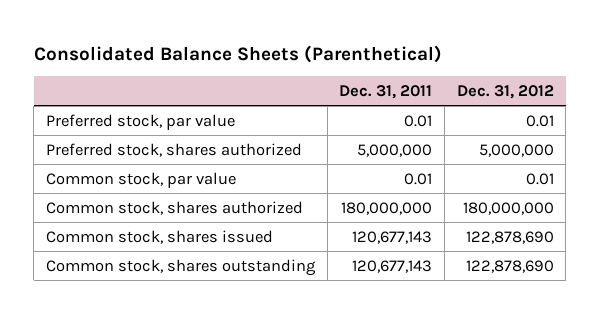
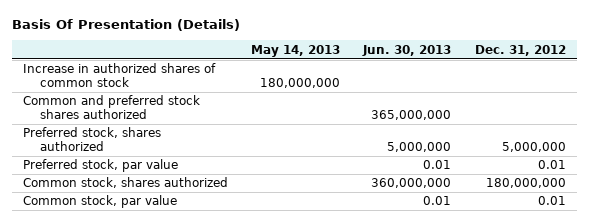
- Consolidated Balance Sheets (Parenthetical)
+ Basis Of Presentation (Details)
- | Dec. 31, 2011 | Dec. 31, 2012
+ | May 14, 2013 | Jun. 30, 2013 | Dec. 31, 2012
+ Increase in authorized shares of common stock | 180,000,000 | |
+ Common and preferred stock shares authorized | | 365,000,000 |
moved down: Preferred stock, par value | | 0.01 | 0.01
- Common stock, shares issued | 120,677,143 | 122,878,690
- Common stock, shares outstanding | 120,677,143 | 122,878,690
moved down: Common stock, par value | | 0.01 | 0.01

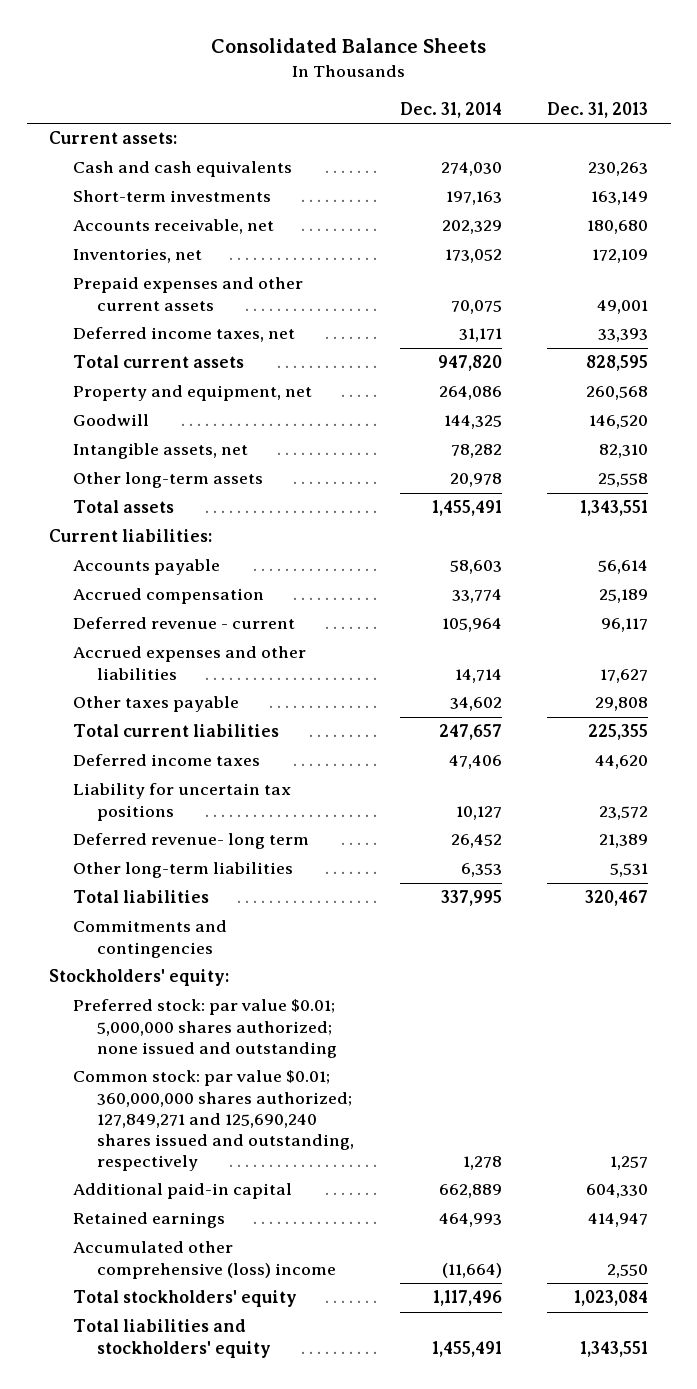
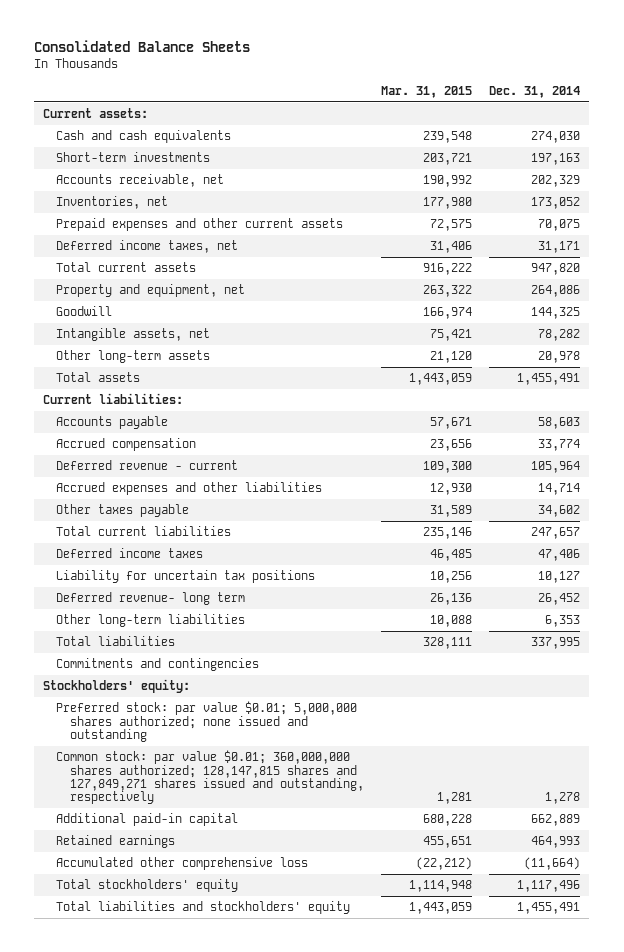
- | Dec. 31, 2014 | Dec. 31, 2013
+ | Mar. 31, 2015 | Dec. 31, 2014
- Common stock: par value $0.01; 360,000,000 shares authorized; 127,849,271 and 125,690,240 shares issued and outstanding, respectively | 1,278 | 1,257
+ Common stock: par value $0.01; 360,000,000 shares authorized; 128,147,815 shares and 127,849,271 shares issued and outstanding, respectively | 1,281 | 1,278
- Accumulated other comprehensive (loss) income | (11,664) | 2,550
+ Accumulated other comprehensive loss | (22,212) | (11,664)

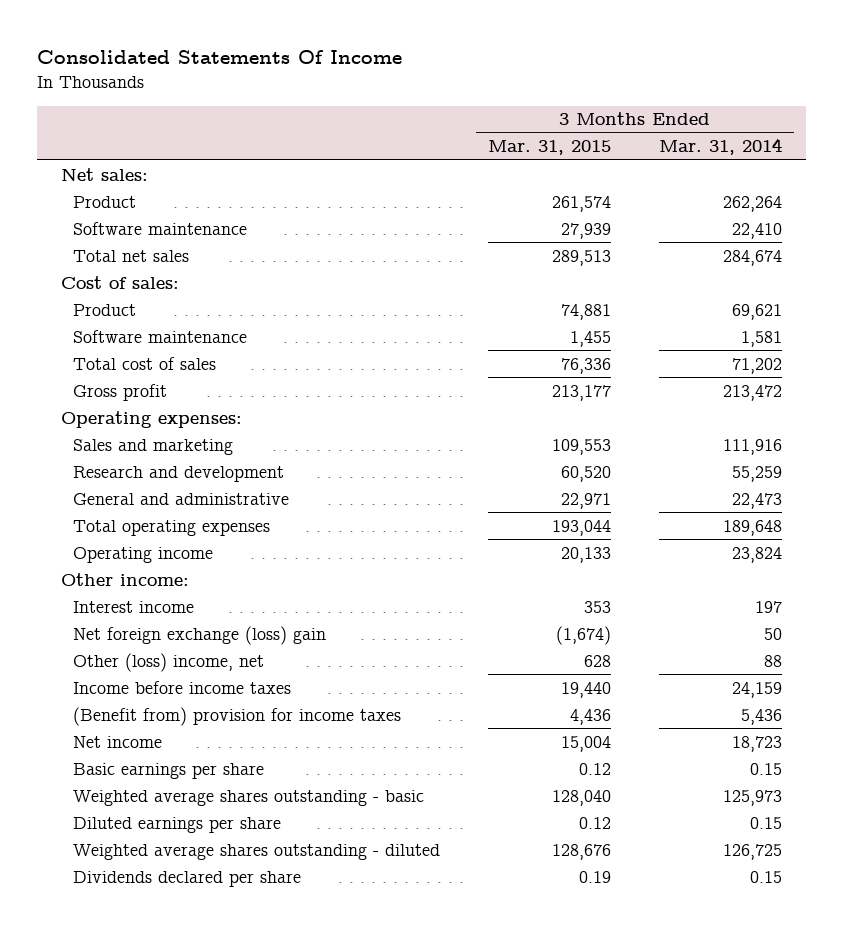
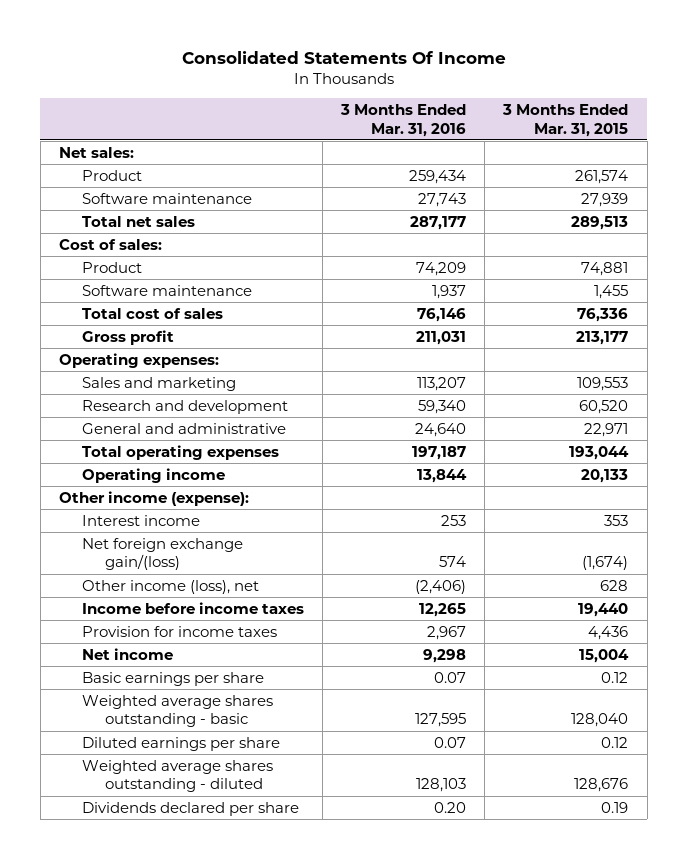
- | 3 Months Ended Mar. 31, 2015 | 3 Months Ended Mar. 31, 2014
+ | 3 Months Ended Mar. 31, 2016 | 3 Months Ended Mar. 31, 2015
- Other income:
+ Other income (expense):
- Net foreign exchange (loss) gain | (1,674) | 50
- Other (loss) income, net | 628 | 88
+ Net foreign exchange gain/(loss) | 574 | (1,674)
+ Other income (loss), net | (2,406) | 628
- (Benefit from) provision for income taxes | 4,436 | 5,436
+ Provision for income taxes | 2,967 | 4,436

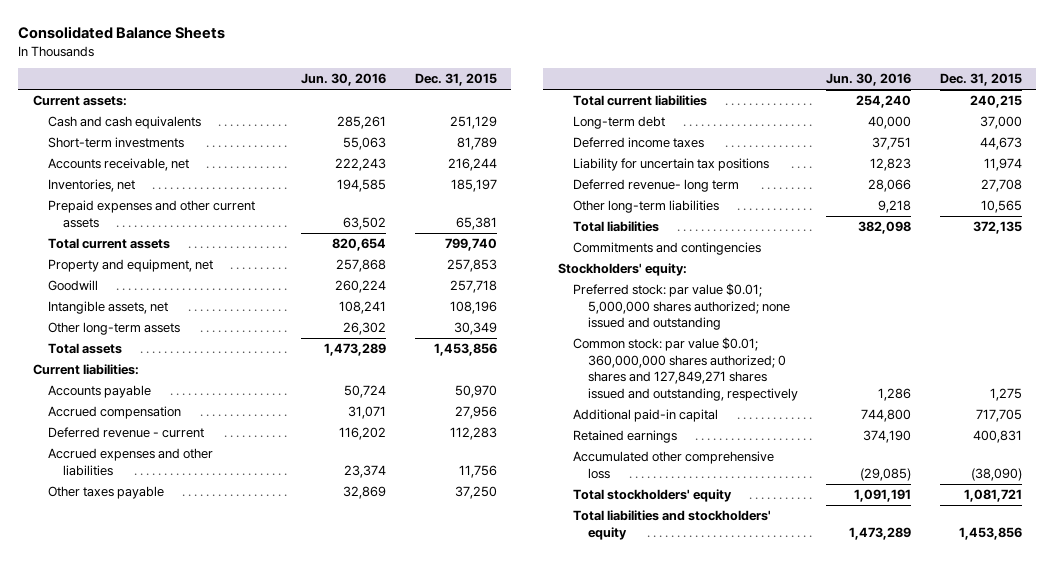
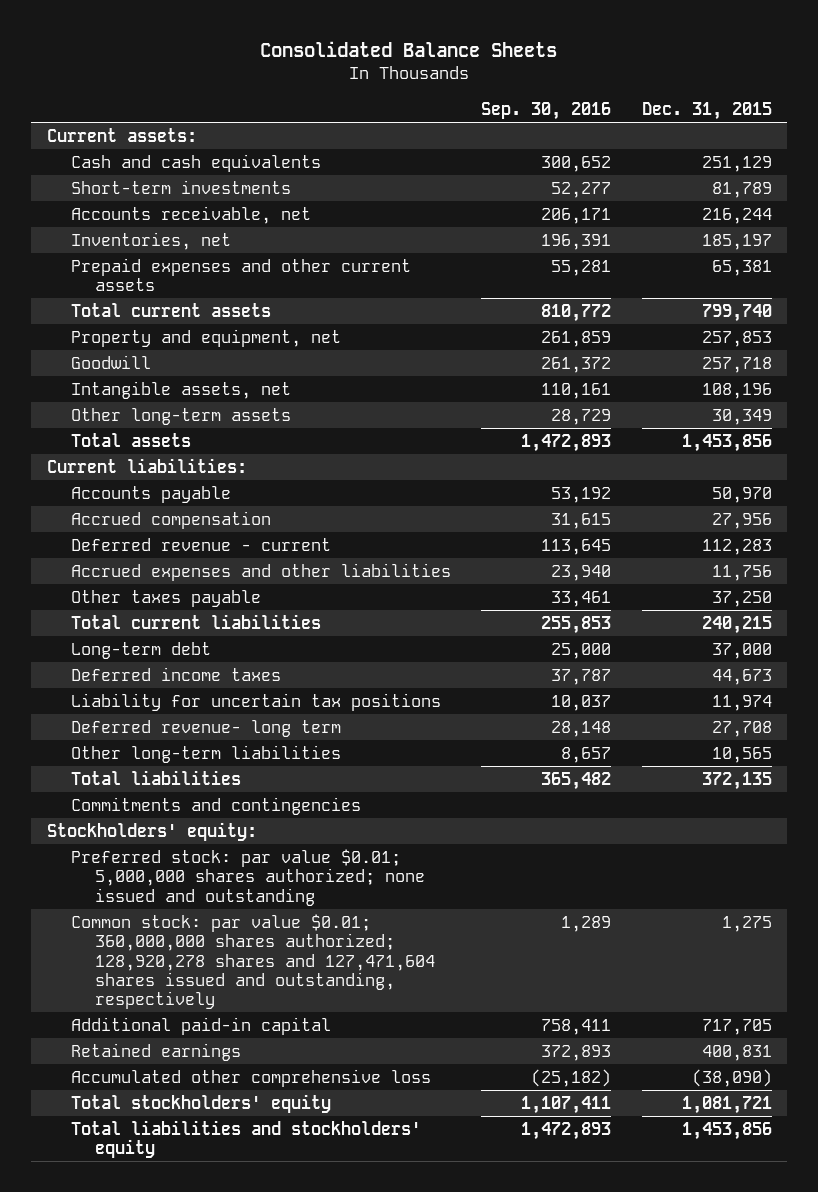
- | Jun. 30, 2016 | Dec. 31, 2015
+ | Sep. 30, 2016 | Dec. 31, 2015
- Common stock: par value $0.01; 360,000,000 shares authorized; 0 shares and 127,849,271 shares issued and outstanding, respectively | 1,286 | 1,275
+ Common stock: par value $0.01; 360,000,000 shares authorized; 128,920,278 shares and 127,471,604 shares issued and outstanding, respectively | 1,289 | 1,275

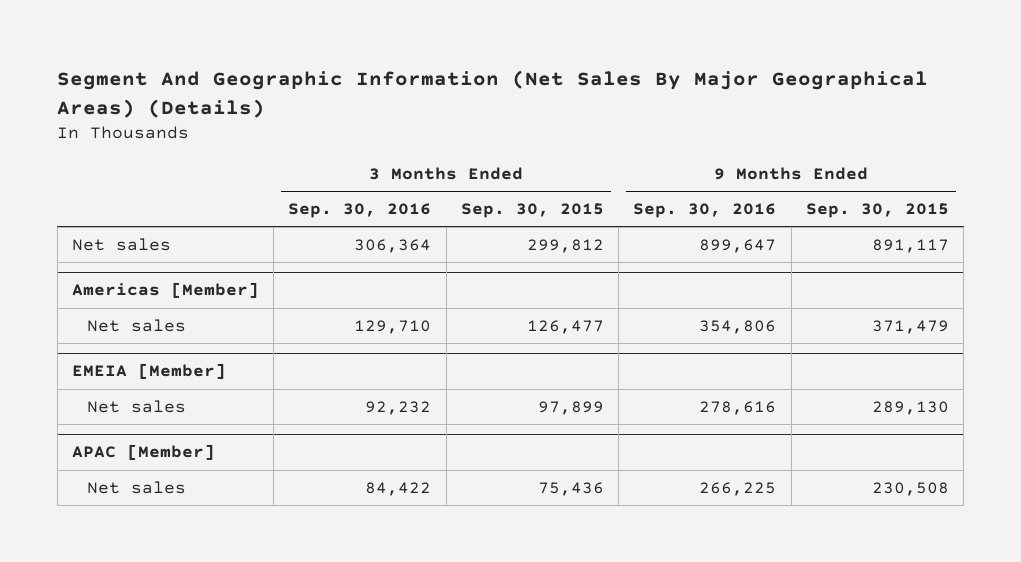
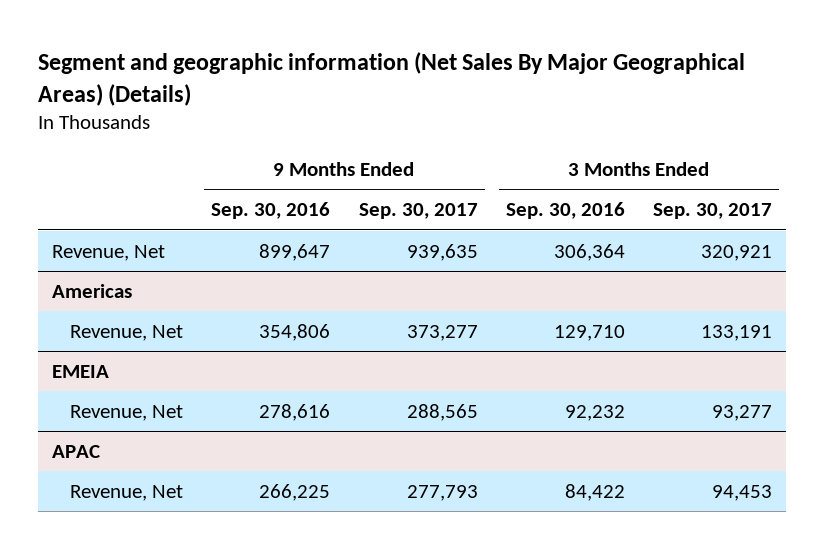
- Segment And Geographic Information (Net Sales By Major Geographical Areas) (Details)
+ Segment and geographic information (Net Sales By Major Geographical Areas) (Details)
- | 3 Months Ended Sep. 30, 2016 | 3 Months Ended Sep. 30, 2015 | 9 Months Ended Sep. 30, 2016 | 9 Months Ended Sep. 30, 2015
+ | 9 Months Ended Sep. 30, 2016 | 9 Months Ended Sep. 30, 2017 | 3 Months Ended Sep. 30, 2016 | 3 Months Ended Sep. 30, 2017
- Net sales | 306,364 | 299,812 | 899,647 | 891,117
- Americas [Member]
- Net sales | 129,710 | 126,477 | 354,806 | 371,479
- EMEIA [Member]
- Net sales | 92,232 | 97,899 | 278,616 | 289,130
- APAC [Member]
- Net sales | 84,422 | 75,436 | 266,225 | 230,508
+ Revenue, Net | 899,647 | 939,635 | 306,364 | 320,921
+ Americas
+ Revenue, Net | 354,806 | 373,277 | 129,710 | 133,191
+ EMEIA
+ Revenue, Net | 278,616 | 288,565 | 92,232 | 93,277
+ APAC
+ Revenue, Net | 266,225 | 277,793 | 84,422 | 94,453

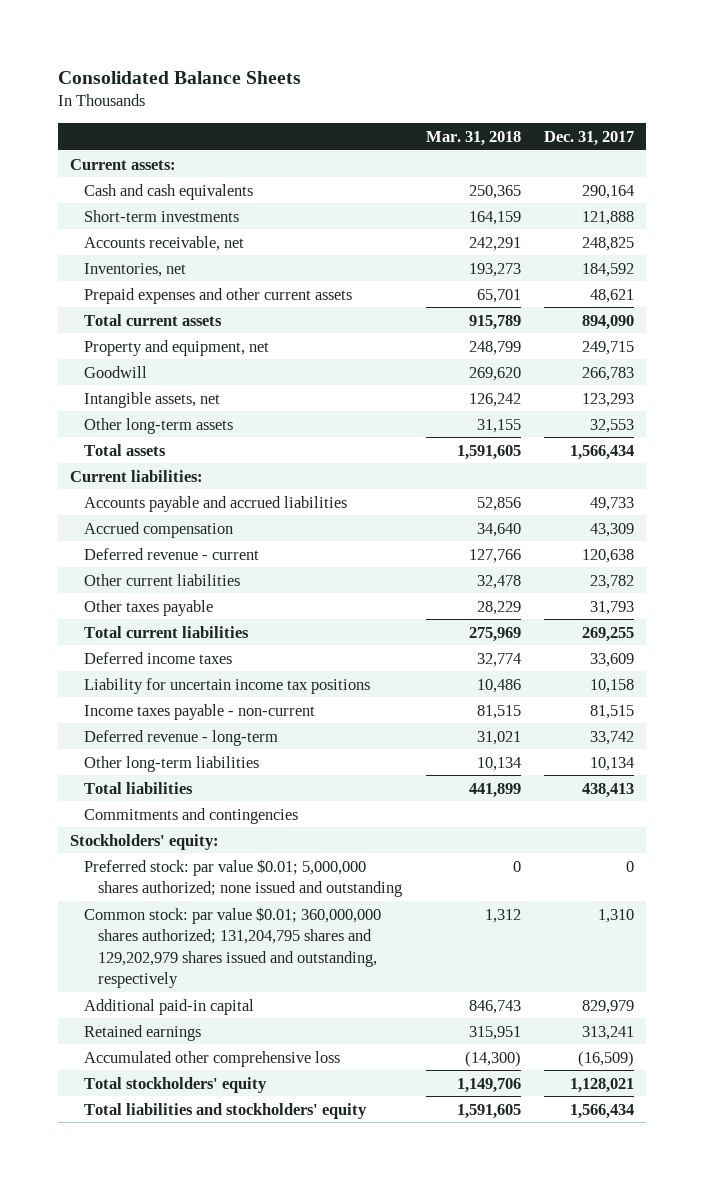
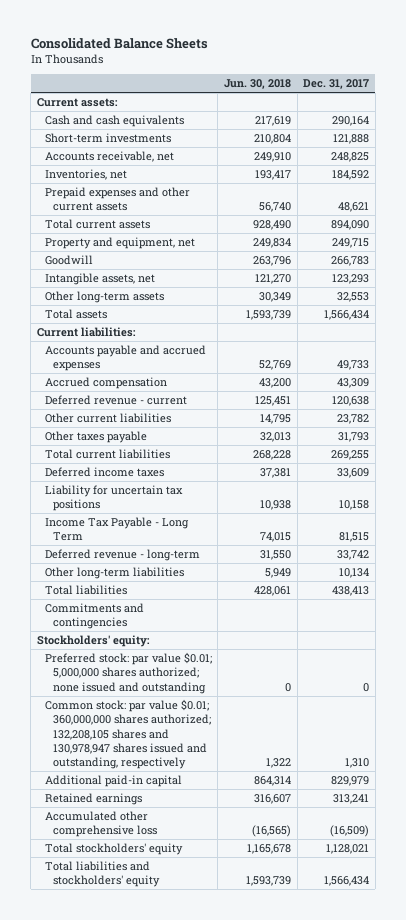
- | Mar. 31, 2018 | Dec. 31, 2017
+ | Jun. 30, 2018 | Dec. 31, 2017
- Accounts payable and accrued liabilities | 52,856 | 49,733
+ Accounts payable and accrued expenses | 52,769 | 49,733
- Liability for uncertain income tax positions | 10,486 | 10,158
- Income taxes payable - non-current | 81,515 | 81,515
+ Liability for uncertain tax positions | 10,938 | 10,158
+ Income Tax Payable - Long Term | 74,015 | 81,515
- Common stock: par value $0.01; 360,000,000 shares authorized; 131,204,795 shares and 129,202,979 shares issued and outstanding, respectively | 1,312 | 1,310
+ Common stock: par value $0.01; 360,000,000 shares authorized; 132,208,105 shares and 130,978,947 shares issued and outstanding, respectively | 1,322 | 1,310

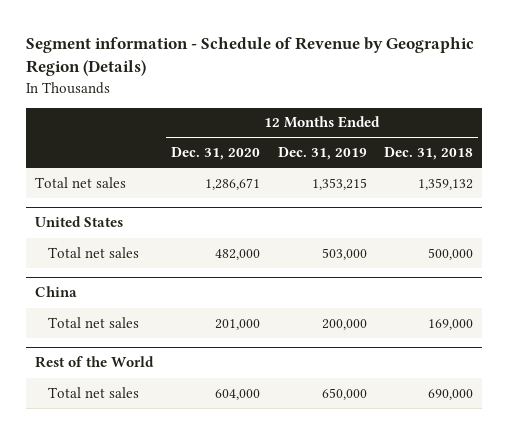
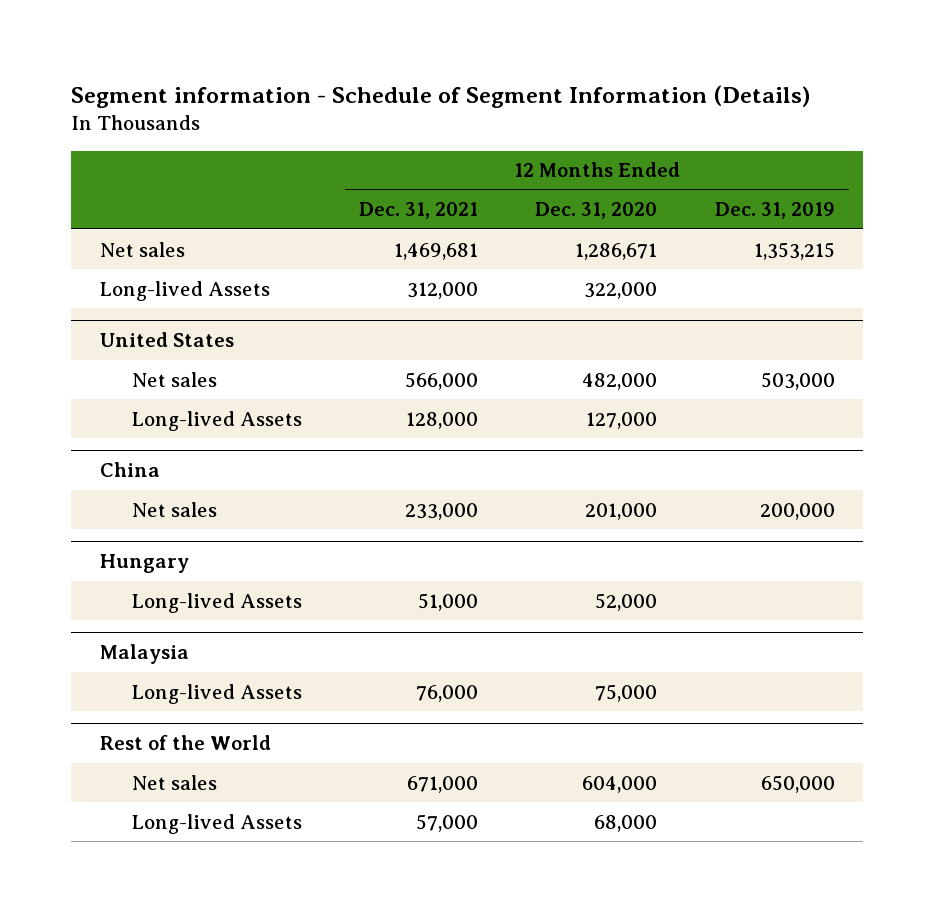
- Segment information - Schedule of Revenue by Geographic Region (Details)
+ Segment information - Schedule of Segment Information (Details)
- | 12 Months Ended Dec. 31, 2020 | 12 Months Ended Dec. 31, 2019 | 12 Months Ended Dec. 31, 2018
+ | 12 Months Ended Dec. 31, 2021 | 12 Months Ended Dec. 31, 2020 | 12 Months Ended Dec. 31, 2019
- Total net sales | 1,286,671 | 1,353,215 | 1,359,132
+ Net sales | 1,469,681 | 1,286,671 | 1,353,215
+ Long-lived Assets | 312,000 | 322,000 |
@ United States
- Total net sales | 482,000 | 503,000 | 500,000
+ Net sales | 566,000 | 482,000 | 503,000
+ Long-lived Assets | 128,000 | 127,000 |
@ China
- Total net sales | 201,000 | 200,000 | 169,000
+ Net sales | 233,000 | 201,000 | 200,000
+ Hungary
+ Long-lived Assets | 51,000 | 52,000 |
+ Malaysia
+ Long-lived Assets | 76,000 | 75,000 |
@ Rest of the World
- Total net sales | 604,000 | 650,000 | 690,000
+ Net sales | 671,000 | 604,000 | 650,000
+ Long-lived Assets | 57,000 | 68,000 |

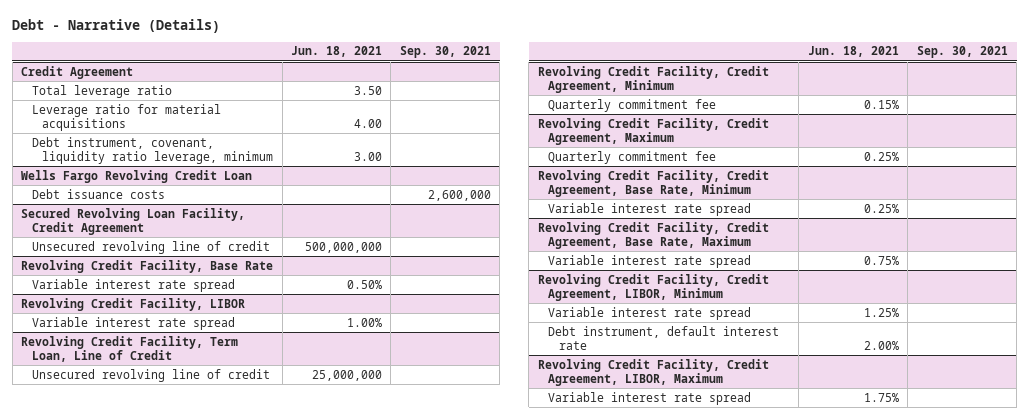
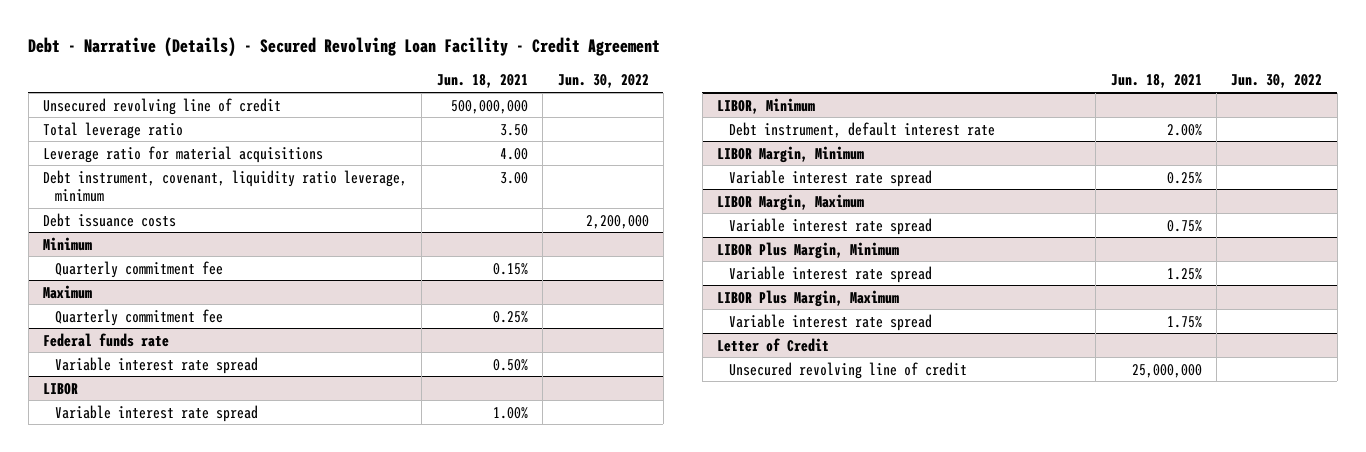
- Debt - Narrative (Details)
+ Debt - Narrative (Details) - Secured Revolving Loan Facility - Credit Agreement
- | Jun. 18, 2021 | Sep. 30, 2021
+ | Jun. 18, 2021 | Jun. 30, 2022
- Credit Agreement
+ Unsecured revolving line of credit | 500,000,000 |
- Wells Fargo Revolving Credit Loan
- Secured Revolving Loan Facility, Credit Agreement
- Unsecured revolving line of credit | 500,000,000 |
- Revolving Credit Facility, Base Rate
- Variable interest rate spread | 0.50% |
- Revolving Credit Facility, LIBOR
- Variable interest rate spread | 1.00% |
- Revolving Credit Facility, Term Loan, Line of Credit
- Unsecured revolving line of credit | 25,000,000 |
- Revolving Credit Facility, Credit Agreement, Minimum
+ Minimum
- Revolving Credit Facility, Credit Agreement, Maximum
+ Maximum
- Revolving Credit Facility, Credit Agreement, Base Rate, Minimum
+ Federal funds rate
+ Variable interest rate spread | 0.50% |
+ LIBOR
+ Variable interest rate spread | 1.00% |
+ LIBOR, Minimum
+ Debt instrument, default interest rate | 2.00% |
+ LIBOR Margin, Minimum
- Revolving Credit Facility, Credit Agreement, Base Rate, Maximum
+ LIBOR Margin, Maximum
- Revolving Credit Facility, Credit Agreement, LIBOR, Minimum
+ LIBOR Plus Margin, Minimum
- Debt instrument, default interest rate | 2.00% |
- Revolving Credit Facility, Credit Agreement, LIBOR, Maximum
+ LIBOR Plus Margin, Maximum
+ Letter of Credit
+ Unsecured revolving line of credit | 25,000,000 |

